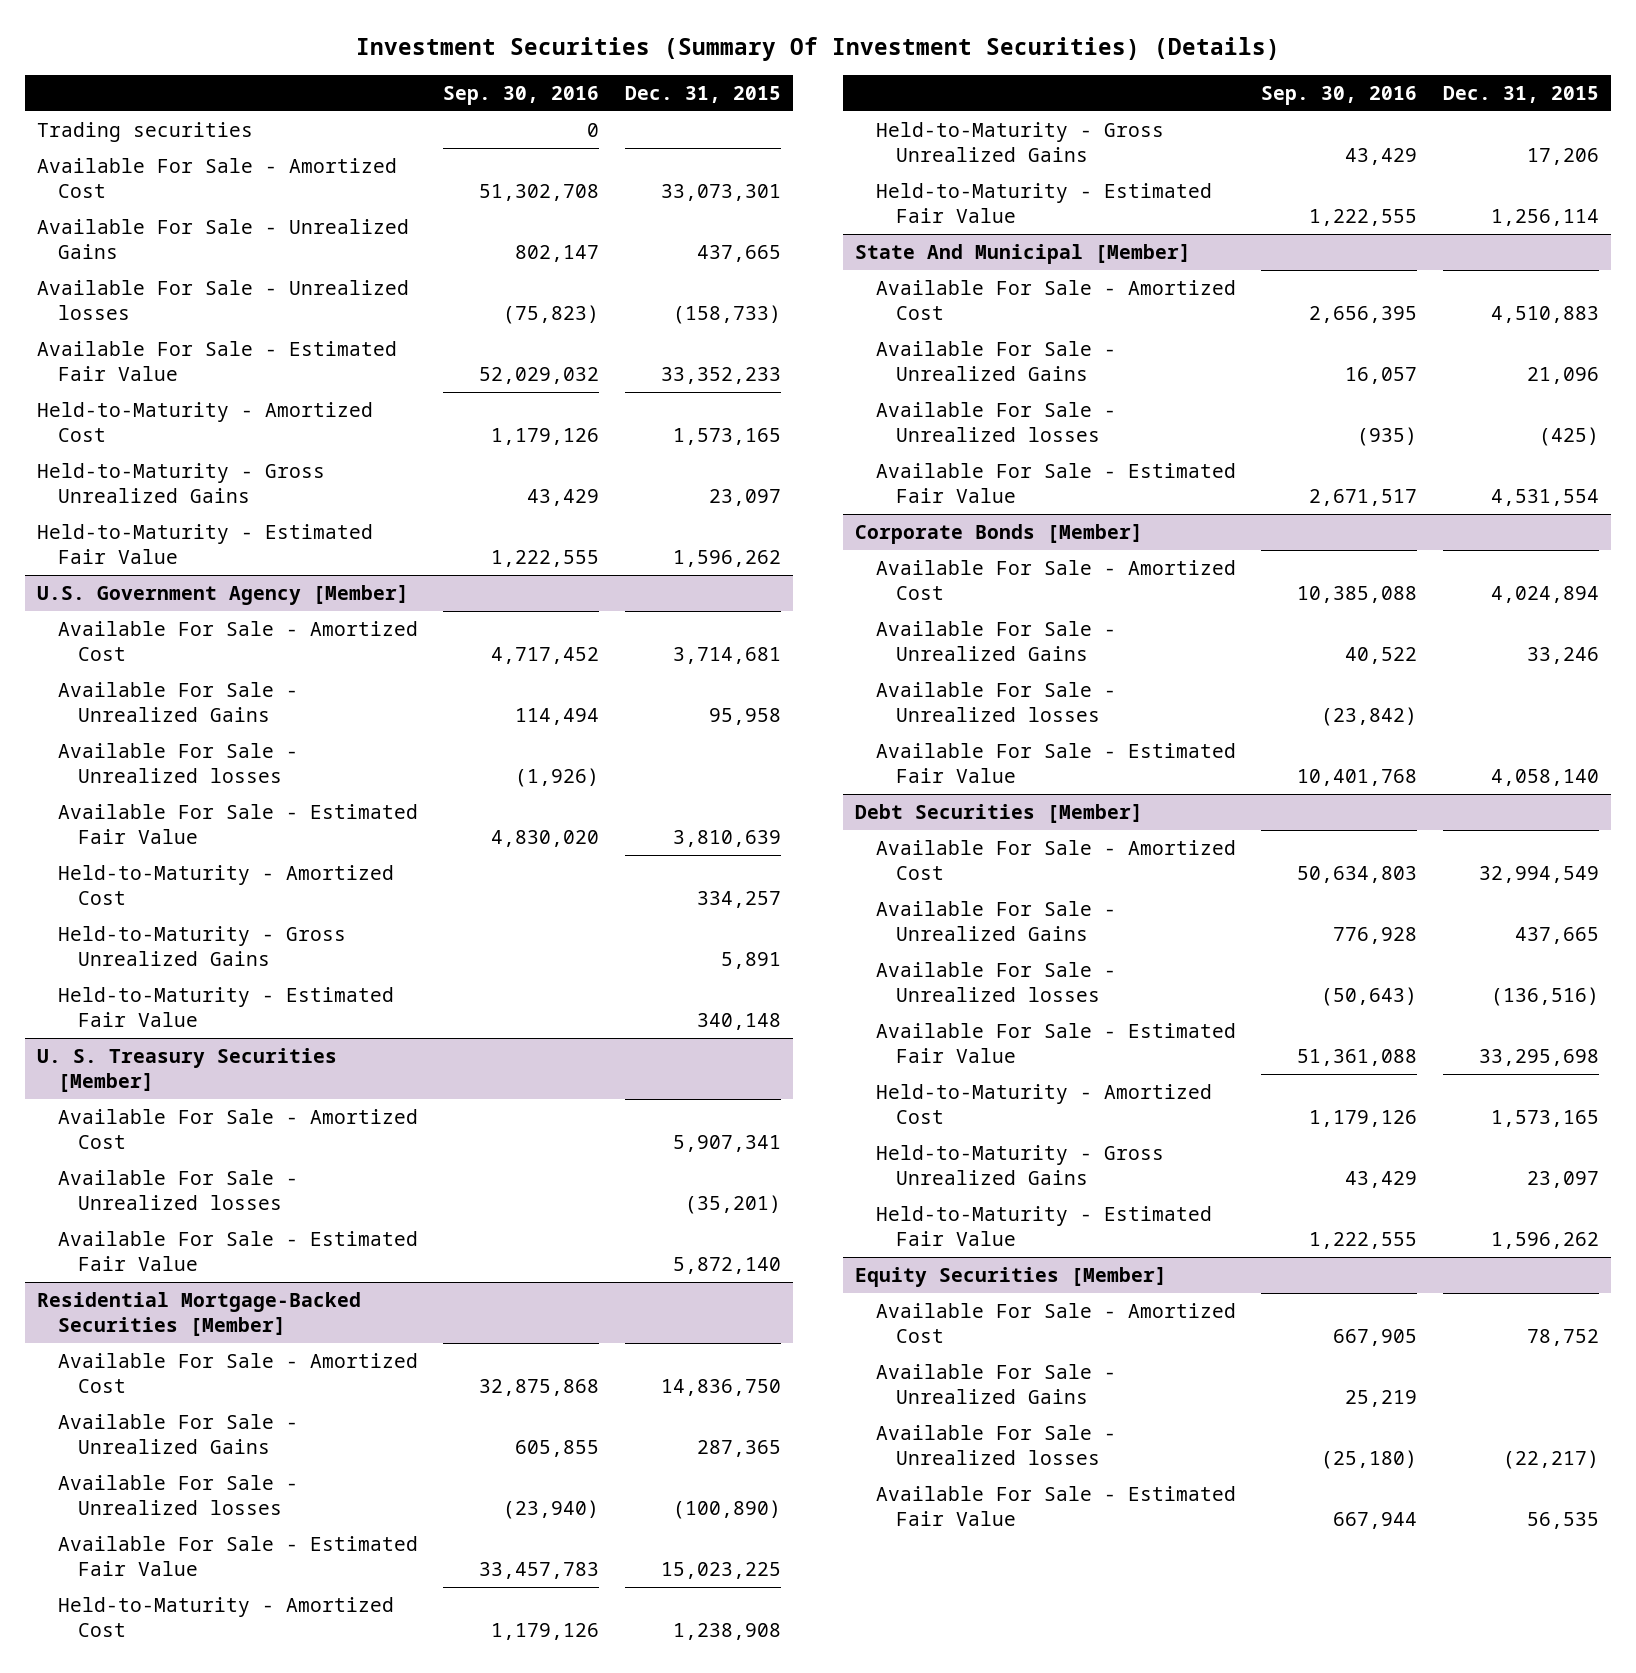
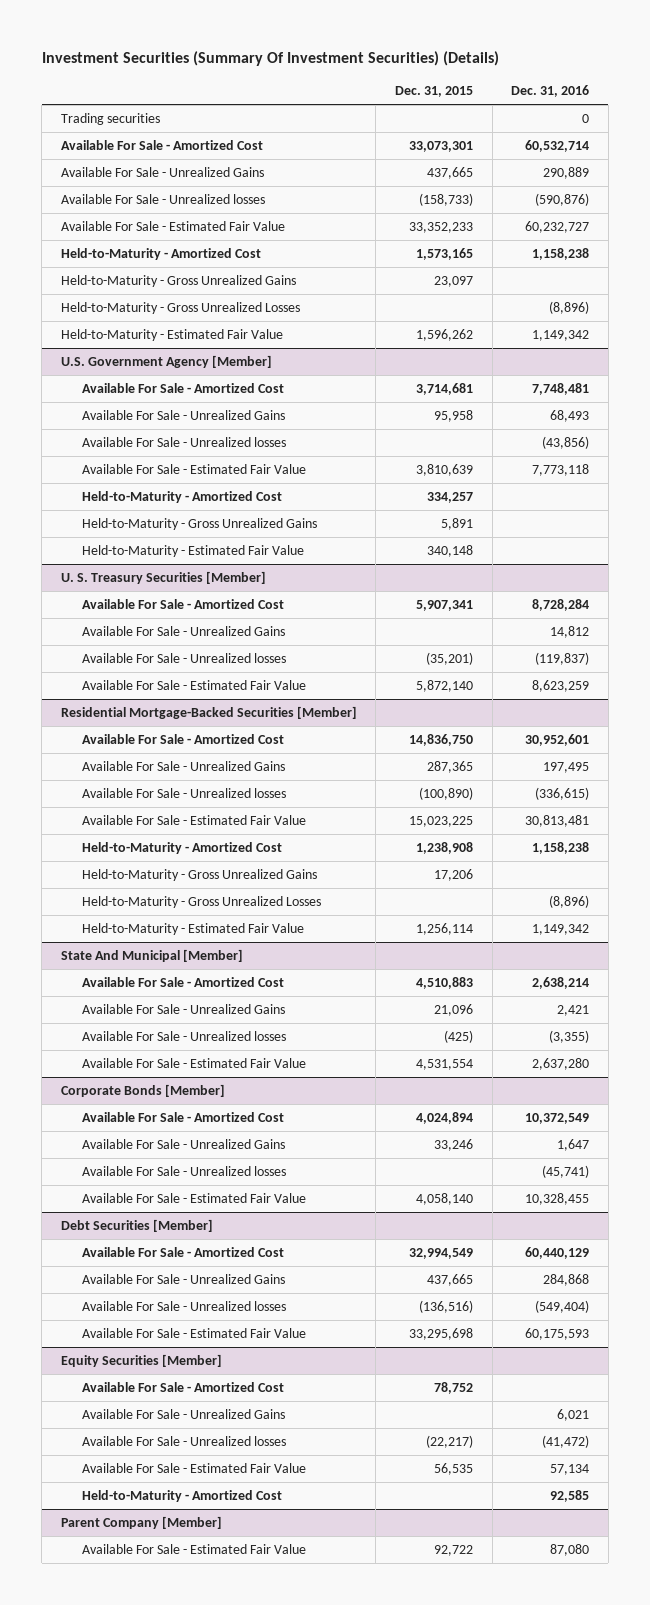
- | Sep. 30, 2016 | Dec. 31, 2015
+ | Dec. 31, 2015 | Dec. 31, 2016
+ Held-to-Maturity - Gross Unrealized Losses | | (8,896)
@ U. S. Treasury Securities [Member]
+ Available For Sale - Unrealized Gains | | 14,812
@ Residential Mortgage-Backed Securities [Member]
+ Held-to-Maturity - Gross Unrealized Losses | | (8,896)
@ Debt Securities [Member]
- Held-to-Maturity - Amortized Cost | 1,179,126 | 1,573,165
- Held-to-Maturity - Gross Unrealized Gains | 43,429 | 23,097
- Held-to-Maturity - Estimated Fair Value | 1,222,555 | 1,596,262
@ Equity Securities [Member]
+ Held-to-Maturity - Amortized Cost | | 92,585
+ Parent Company [Member]
+ Available For Sale - Estimated Fair Value | 92,722 | 87,080

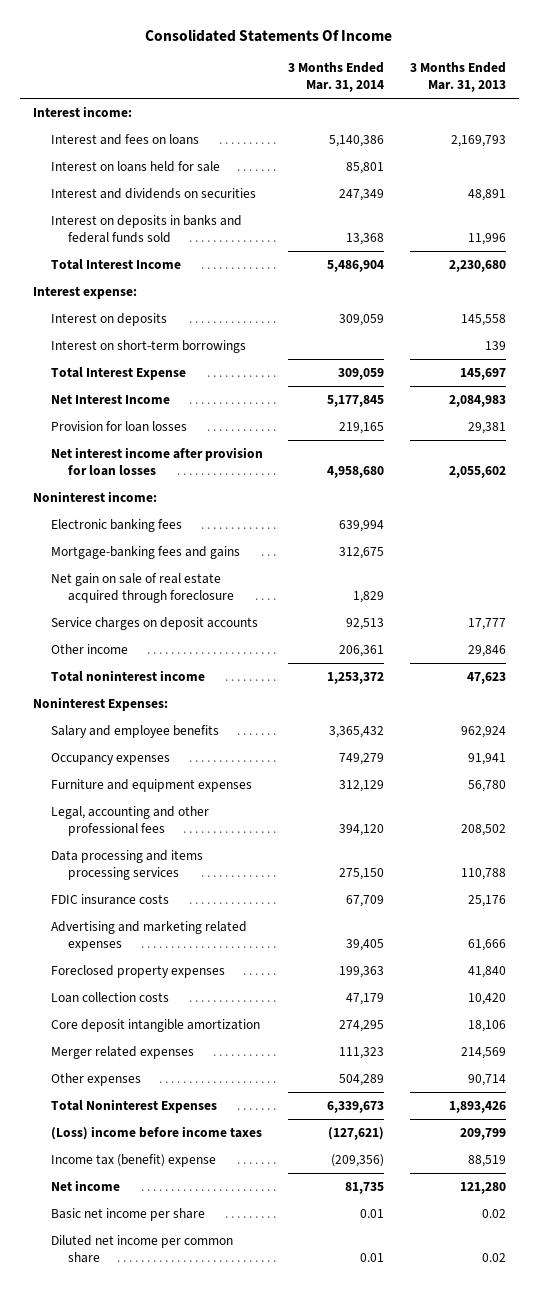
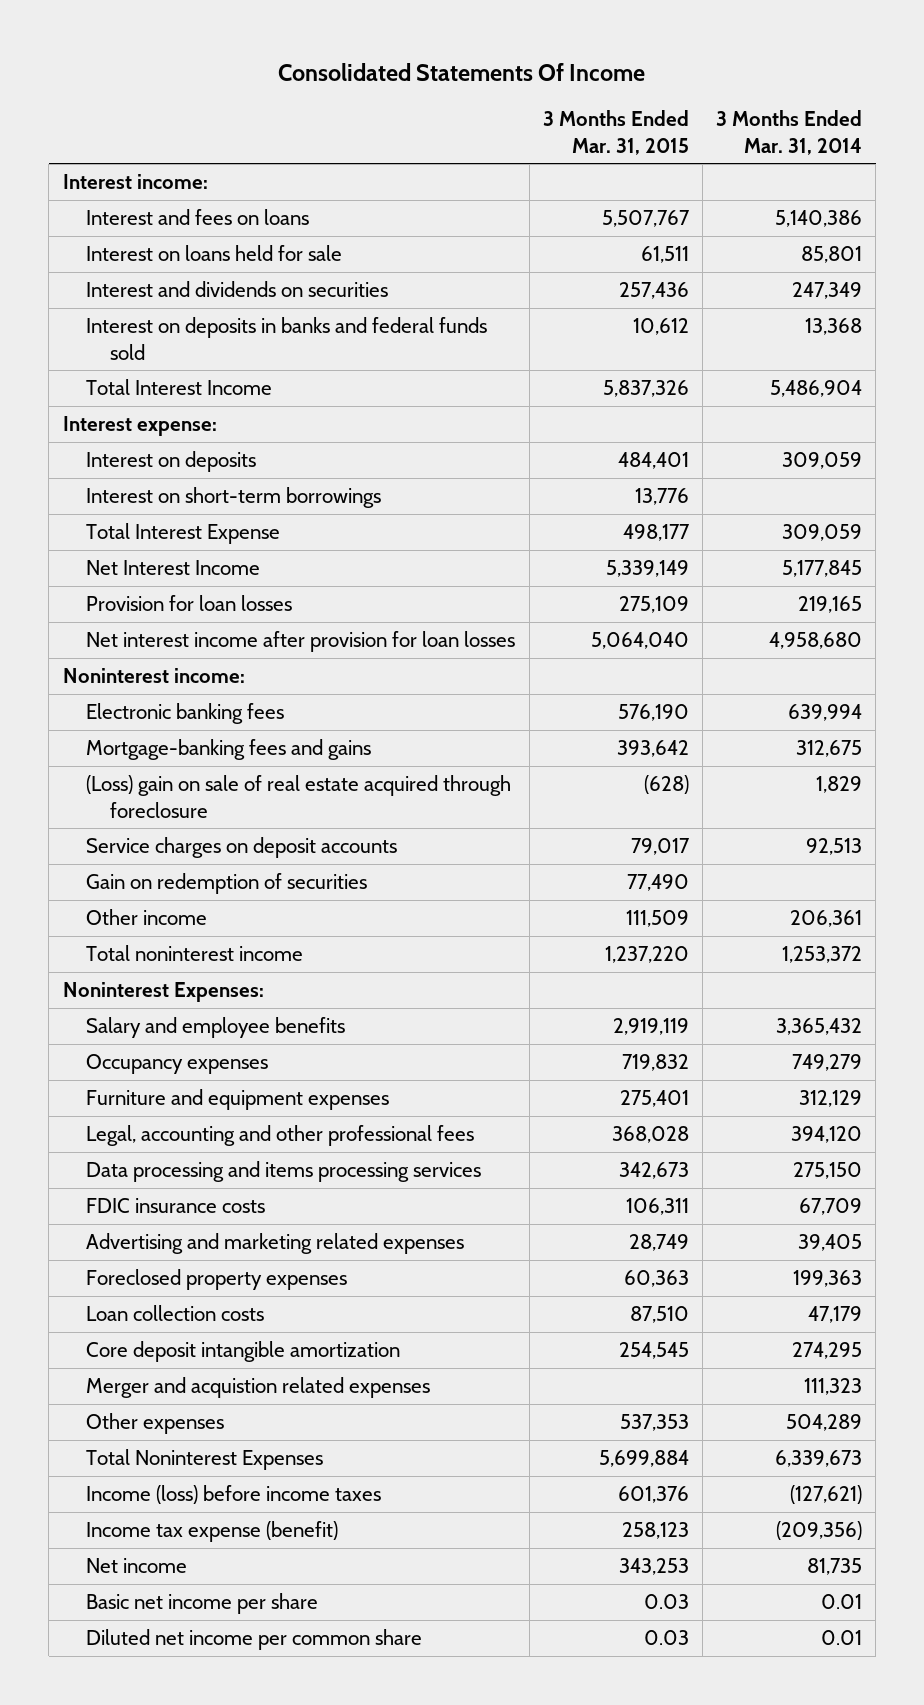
- | 3 Months Ended Mar. 31, 2014 | 3 Months Ended Mar. 31, 2013
+ | 3 Months Ended Mar. 31, 2015 | 3 Months Ended Mar. 31, 2014
- Net gain on sale of real estate acquired through foreclosure | 1,829 |
+ (Loss) gain on sale of real estate acquired through foreclosure | (628) | 1,829
+ Gain on redemption of securities | 77,490 |
- Merger related expenses | 111,323 | 214,569
+ Merger and acquistion related expenses | | 111,323
- (Loss) income before income taxes | (127,621) | 209,799
- Income tax (benefit) expense | (209,356) | 88,519
+ Income (loss) before income taxes | 601,376 | (127,621)
+ Income tax expense (benefit) | 258,123 | (209,356)

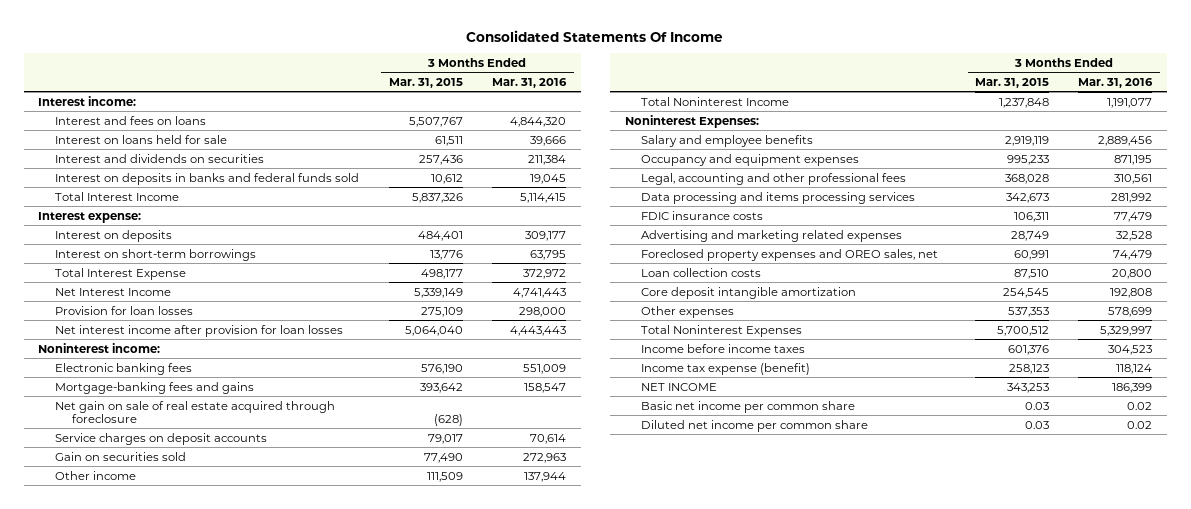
- | 3 Months Ended Mar. 31, 2015 | 3 Months Ended Mar. 31, 2014
+ | 3 Months Ended Mar. 31, 2015 | 3 Months Ended Mar. 31, 2016
- (Loss) gain on sale of real estate acquired through foreclosure | (628) | 1,829
+ Net gain on sale of real estate acquired through foreclosure | (628) |
- Gain on redemption of securities | 77,490 |
+ Gain on securities sold | 77,490 | 272,963
- Total noninterest income | 1,237,220 | 1,253,372
+ Total Noninterest Income | 1,237,848 | 1,191,077
- Occupancy expenses | 719,832 | 749,279
- Furniture and equipment expenses | 275,401 | 312,129
+ Occupancy and equipment expenses | 995,233 | 871,195
- Foreclosed property expenses | 60,363 | 199,363
+ Foreclosed property expenses and OREO sales, net | 60,991 | 74,479
- Merger and acquistion related expenses | | 111,323
- Total Noninterest Expenses | 5,699,884 | 6,339,673
- Income (loss) before income taxes | 601,376 | (127,621)
+ Total Noninterest Expenses | 5,700,512 | 5,329,997
+ Income before income taxes | 601,376 | 304,523
- Net income | 343,253 | 81,735
- Basic net income per share | 0.03 | 0.01
+ NET INCOME | 343,253 | 186,399
+ Basic net income per common share | 0.03 | 0.02

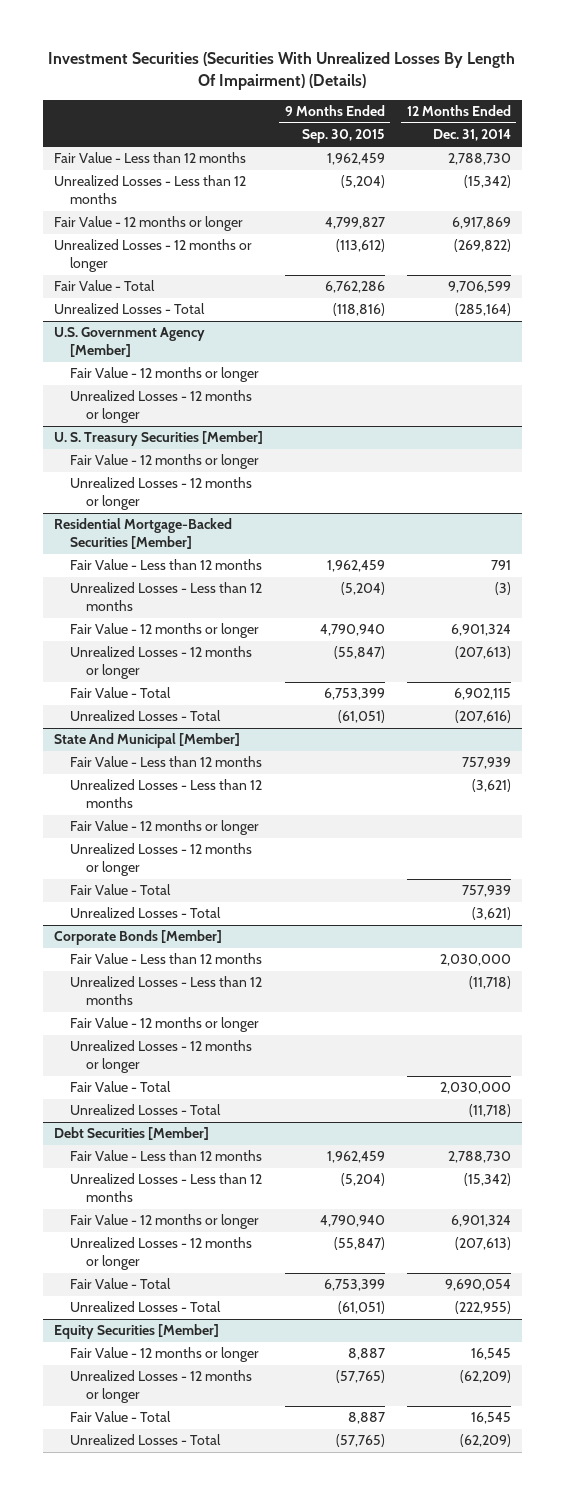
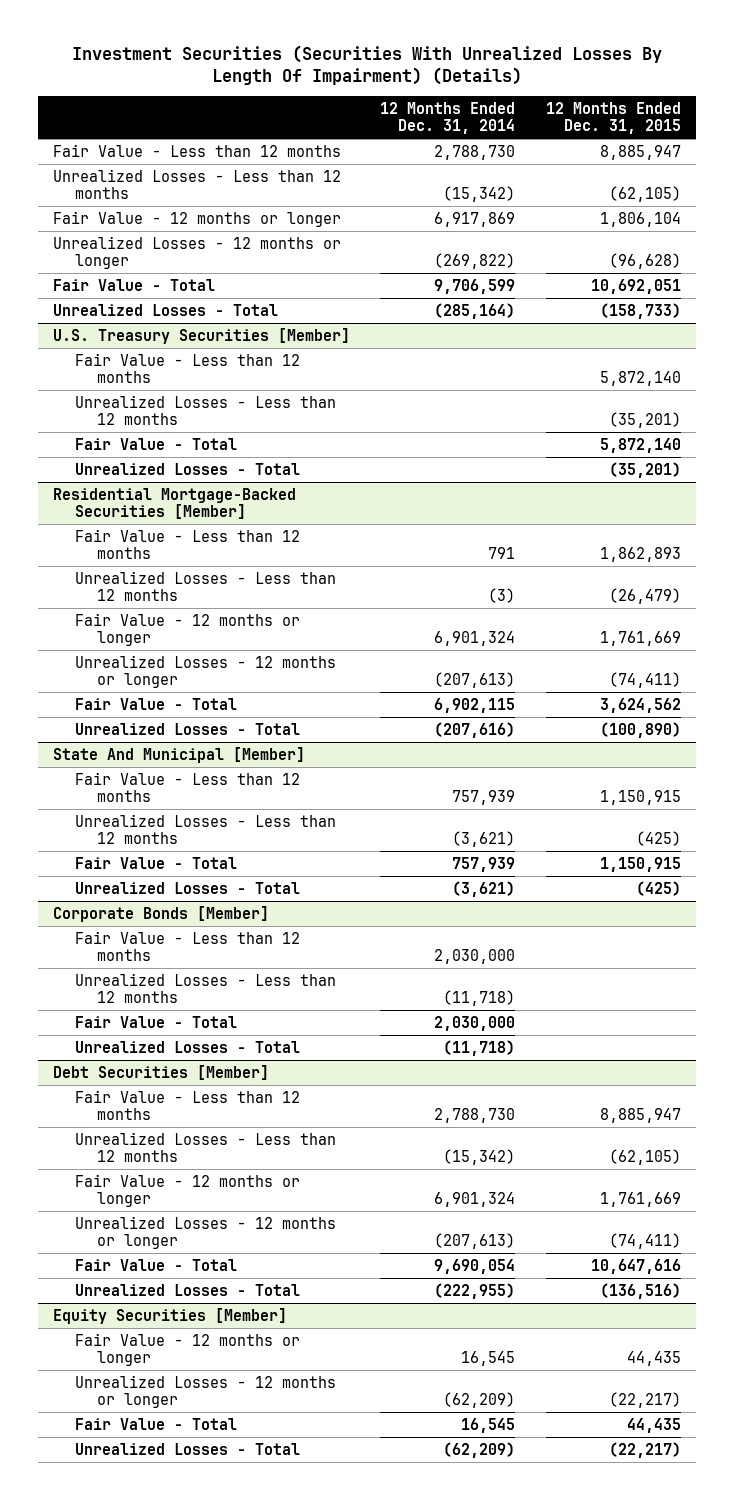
- | 9 Months Ended Sep. 30, 2015 | 12 Months Ended Dec. 31, 2014
+ | 12 Months Ended Dec. 31, 2014 | 12 Months Ended Dec. 31, 2015
- U.S. Government Agency [Member]
- Fair Value - 12 months or longer
- Unrealized Losses - 12 months or longer
- U. S. Treasury Securities [Member]
- Fair Value - 12 months or longer
- Unrealized Losses - 12 months or longer
+ U.S. Treasury Securities [Member]
+ Fair Value - Less than 12 months | | 5,872,140
+ Unrealized Losses - Less than 12 months | | (35,201)
+ Fair Value - Total | | 5,872,140
+ Unrealized Losses - Total | | (35,201)
@ State And Municipal [Member]
- Fair Value - 12 months or longer
- Unrealized Losses - 12 months or longer
@ Corporate Bonds [Member]
- Fair Value - 12 months or longer
- Unrealized Losses - 12 months or longer

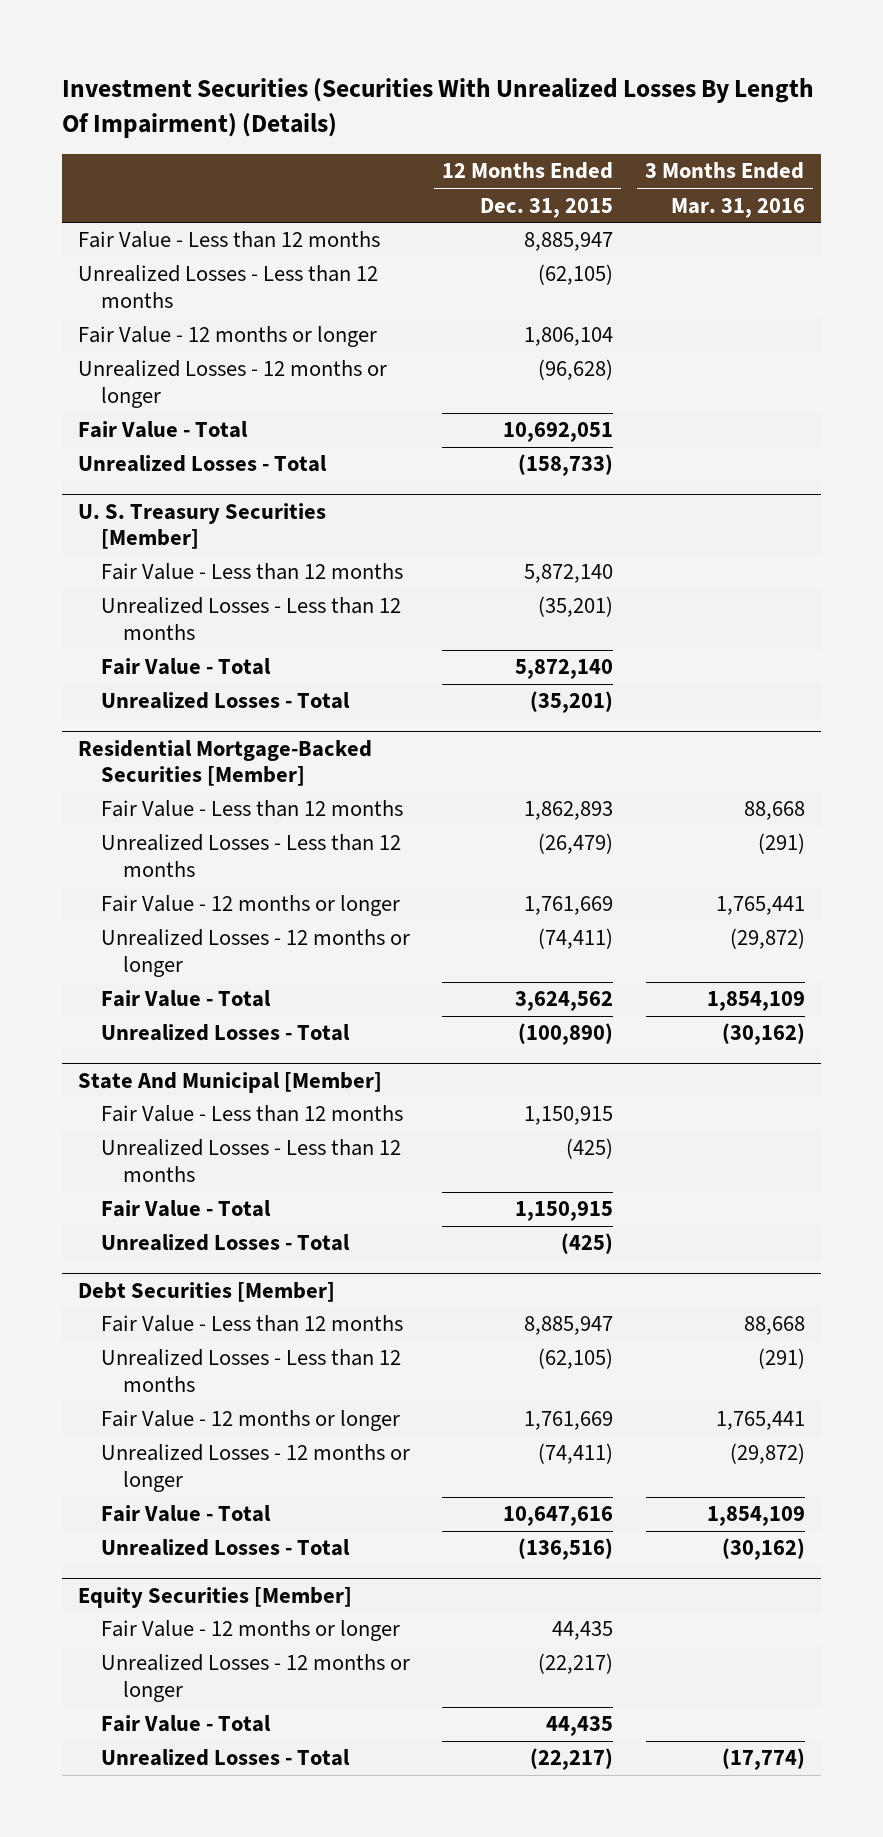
- | 12 Months Ended Dec. 31, 2014 | 12 Months Ended Dec. 31, 2015
+ | 12 Months Ended Dec. 31, 2015 | 3 Months Ended Mar. 31, 2016
- U.S. Treasury Securities [Member]
+ U. S. Treasury Securities [Member]
- Corporate Bonds [Member]
- Fair Value - Less than 12 months | 2,030,000 |
- Unrealized Losses - Less than 12 months | (11,718) |
- Fair Value - Total | 2,030,000 |
- Unrealized Losses - Total | (11,718) |

